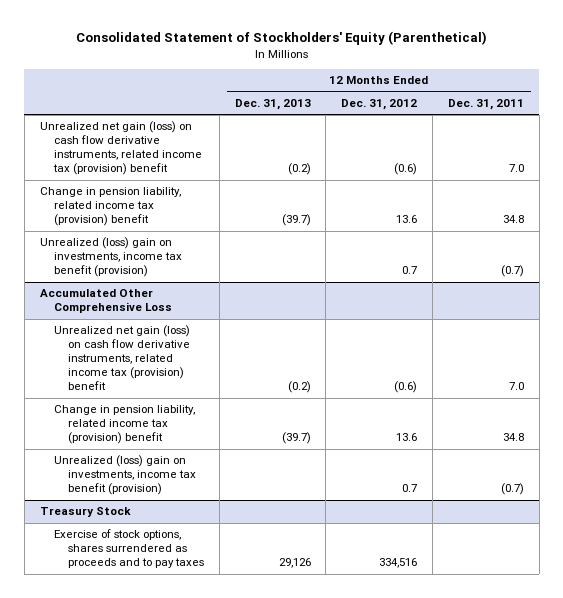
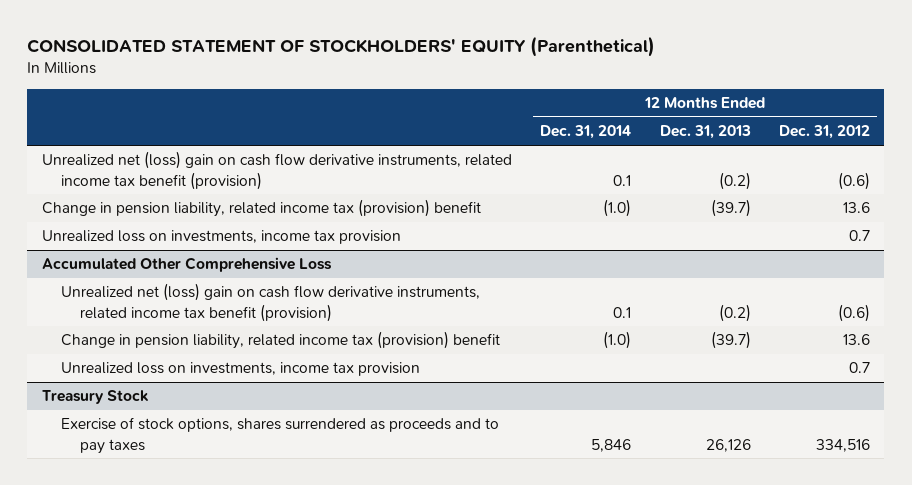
- Consolidated Statement of Stockholders' Equity (Parenthetical)
+ CONSOLIDATED STATEMENT OF STOCKHOLDERS' EQUITY (Parenthetical)
- | 12 Months Ended Dec. 31, 2013 | 12 Months Ended Dec. 31, 2012 | 12 Months Ended Dec. 31, 2011
+ | 12 Months Ended Dec. 31, 2014 | 12 Months Ended Dec. 31, 2013 | 12 Months Ended Dec. 31, 2012
- Unrealized net gain (loss) on cash flow derivative instruments, related income tax (provision) benefit | (0.2) | (0.6) | 7.0
+ Unrealized net (loss) gain on cash flow derivative instruments, related income tax benefit (provision) | 0.1 | (0.2) | (0.6)
- Unrealized (loss) gain on investments, income tax benefit (provision) | | 0.7 | (0.7)
+ Unrealized loss on investments, income tax provision | | | 0.7
@ Accumulated Other Comprehensive Loss
- Unrealized net gain (loss) on cash flow derivative instruments, related income tax (provision) benefit | (0.2) | (0.6) | 7.0
+ Unrealized net (loss) gain on cash flow derivative instruments, related income tax benefit (provision) | 0.1 | (0.2) | (0.6)
- Unrealized (loss) gain on investments, income tax benefit (provision) | | 0.7 | (0.7)
+ Unrealized loss on investments, income tax provision | | | 0.7
@ Treasury Stock
- Exercise of stock options, shares surrendered as proceeds and to pay taxes | 29,126 | 334,516 |
+ Exercise of stock options, shares surrendered as proceeds and to pay taxes | 5,846 | 26,126 | 334,516

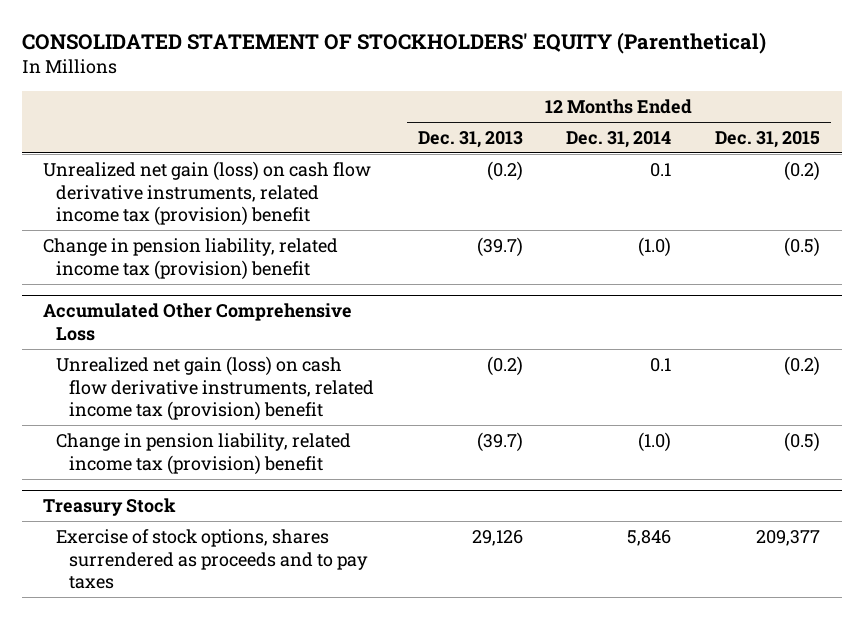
- | 12 Months Ended Dec. 31, 2014 | 12 Months Ended Dec. 31, 2013 | 12 Months Ended Dec. 31, 2012
+ | 12 Months Ended Dec. 31, 2013 | 12 Months Ended Dec. 31, 2014 | 12 Months Ended Dec. 31, 2015
- Unrealized net (loss) gain on cash flow derivative instruments, related income tax benefit (provision) | 0.1 | (0.2) | (0.6)
+ Unrealized net gain (loss) on cash flow derivative instruments, related income tax (provision) benefit | (0.2) | 0.1 | (0.2)
- Unrealized loss on investments, income tax provision | | | 0.7
@ Accumulated Other Comprehensive Loss
- Unrealized net (loss) gain on cash flow derivative instruments, related income tax benefit (provision) | 0.1 | (0.2) | (0.6)
+ Unrealized net gain (loss) on cash flow derivative instruments, related income tax (provision) benefit | (0.2) | 0.1 | (0.2)
- Unrealized loss on investments, income tax provision | | | 0.7
@ Treasury Stock
- Exercise of stock options, shares surrendered as proceeds and to pay taxes | 5,846 | 26,126 | 334,516
+ Exercise of stock options, shares surrendered as proceeds and to pay taxes | 29,126 | 5,846 | 209,377

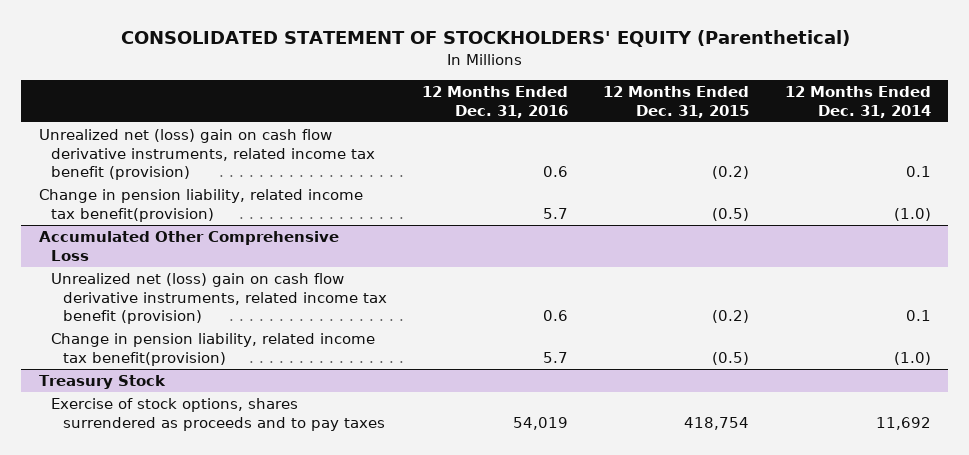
- | 12 Months Ended Dec. 31, 2013 | 12 Months Ended Dec. 31, 2014 | 12 Months Ended Dec. 31, 2015
+ | 12 Months Ended Dec. 31, 2016 | 12 Months Ended Dec. 31, 2015 | 12 Months Ended Dec. 31, 2014
- Unrealized net gain (loss) on cash flow derivative instruments, related income tax (provision) benefit | (0.2) | 0.1 | (0.2)
- Change in pension liability, related income tax (provision) benefit | (39.7) | (1.0) | (0.5)
+ Unrealized net (loss) gain on cash flow derivative instruments, related income tax benefit (provision) | 0.6 | (0.2) | 0.1
+ Change in pension liability, related income tax benefit(provision) | 5.7 | (0.5) | (1.0)
@ Accumulated Other Comprehensive Loss
- Unrealized net gain (loss) on cash flow derivative instruments, related income tax (provision) benefit | (0.2) | 0.1 | (0.2)
- Change in pension liability, related income tax (provision) benefit | (39.7) | (1.0) | (0.5)
+ Unrealized net (loss) gain on cash flow derivative instruments, related income tax benefit (provision) | 0.6 | (0.2) | 0.1
+ Change in pension liability, related income tax benefit(provision) | 5.7 | (0.5) | (1.0)
@ Treasury Stock
- Exercise of stock options, shares surrendered as proceeds and to pay taxes | 29,126 | 5,846 | 209,377
+ Exercise of stock options, shares surrendered as proceeds and to pay taxes | 54,019 | 418,754 | 11,692

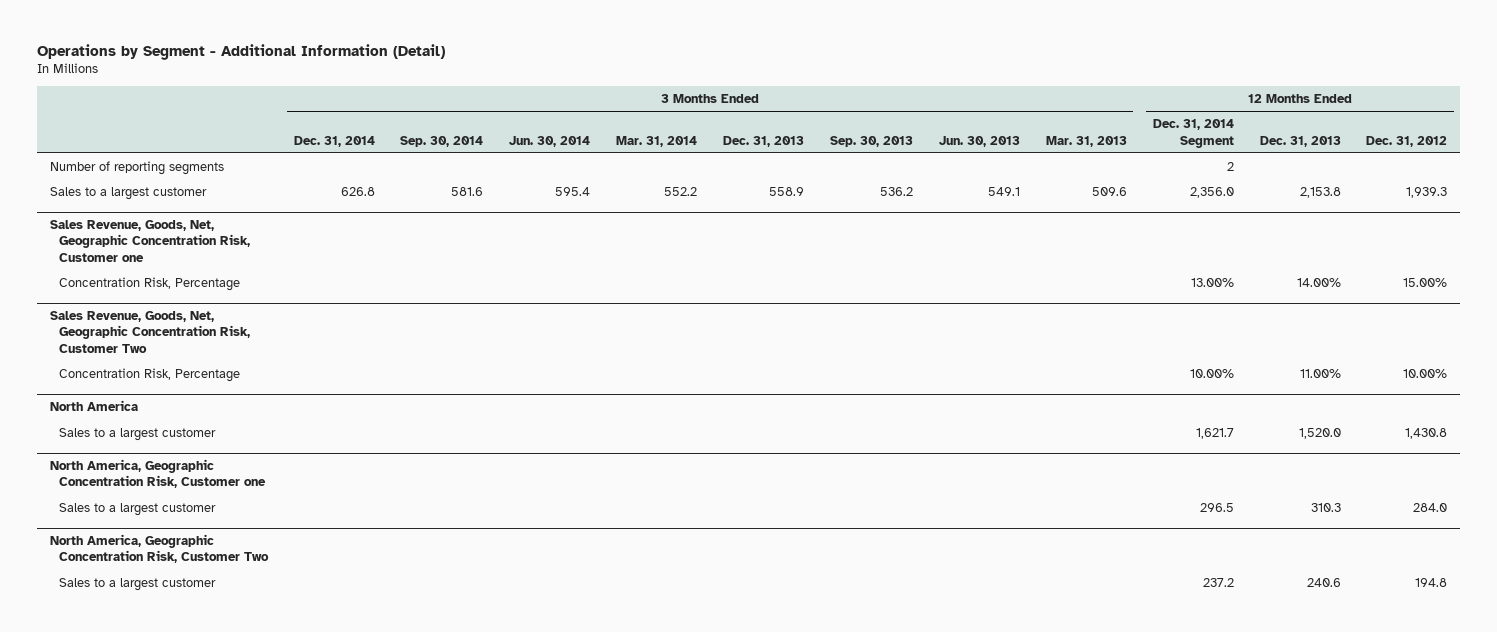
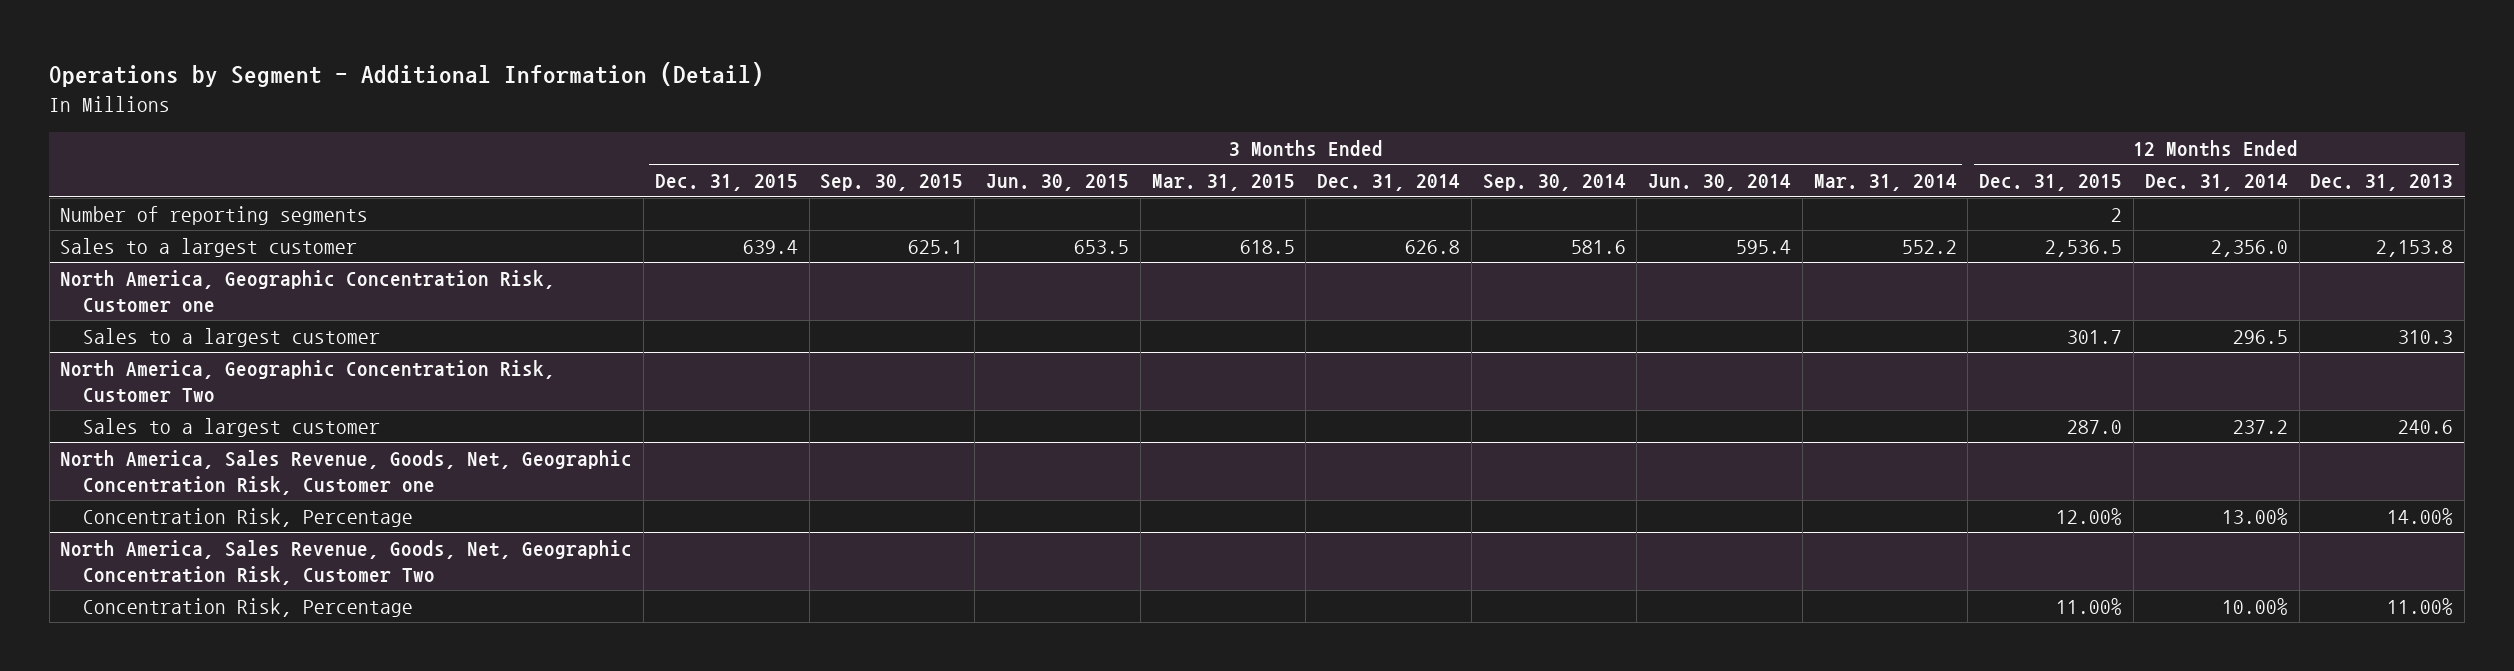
- | 3 Months Ended Dec. 31, 2014 | 3 Months Ended Sep. 30, 2014 | 3 Months Ended Jun. 30, 2014 | 3 Months Ended Mar. 31, 2014 | 3 Months Ended Dec. 31, 2013 | 3 Months Ended Sep. 30, 2013 | 3 Months Ended Jun. 30, 2013 | 3 Months Ended Mar. 31, 2013 | 12 Months Ended Dec. 31, 2014 Segment | 12 Months Ended Dec. 31, 2013 | 12 Months Ended Dec. 31, 2012
+ | 3 Months Ended Dec. 31, 2015 | 3 Months Ended Sep. 30, 2015 | 3 Months Ended Jun. 30, 2015 | 3 Months Ended Mar. 31, 2015 | 3 Months Ended Dec. 31, 2014 | 3 Months Ended Sep. 30, 2014 | 3 Months Ended Jun. 30, 2014 | 3 Months Ended Mar. 31, 2014 | 12 Months Ended Dec. 31, 2015 | 12 Months Ended Dec. 31, 2014 | 12 Months Ended Dec. 31, 2013
- Sales Revenue, Goods, Net, Geographic Concentration Risk, Customer one
- Concentration Risk, Percentage | | | | | | | | | 13.00% | 14.00% | 15.00%
- Sales Revenue, Goods, Net, Geographic Concentration Risk, Customer Two
- Concentration Risk, Percentage | | | | | | | | | 10.00% | 11.00% | 10.00%
- North America
- Sales to a largest customer | | | | | | | | | 1,621.7 | 1,520.0 | 1,430.8
+ North America, Sales Revenue, Goods, Net, Geographic Concentration Risk, Customer one
+ Concentration Risk, Percentage | | | | | | | | | 12.00% | 13.00% | 14.00%
+ North America, Sales Revenue, Goods, Net, Geographic Concentration Risk, Customer Two
+ Concentration Risk, Percentage | | | | | | | | | 11.00% | 10.00% | 11.00%

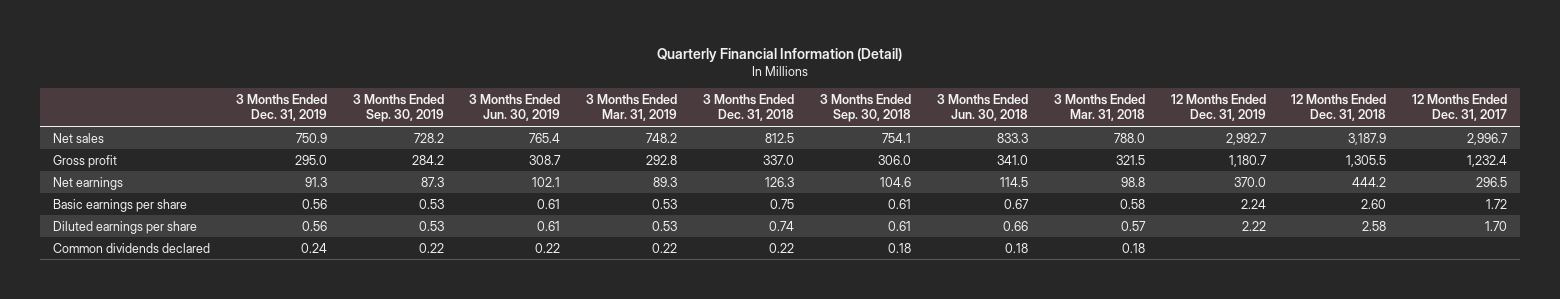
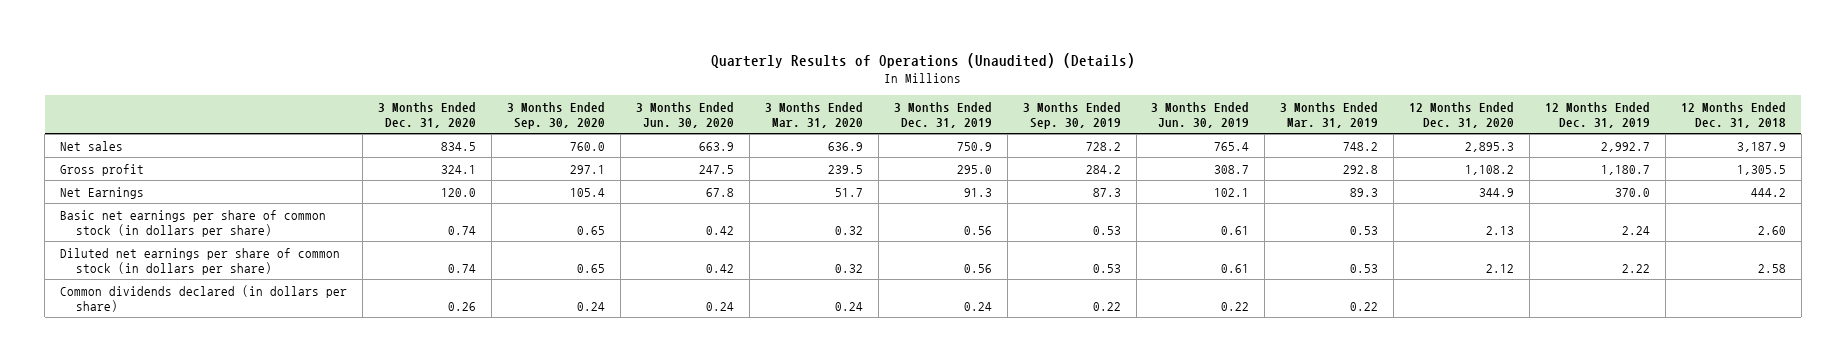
- Quarterly Financial Information (Detail)
+ Quarterly Results of Operations (Unaudited) (Details)
- | 3 Months Ended Dec. 31, 2019 | 3 Months Ended Sep. 30, 2019 | 3 Months Ended Jun. 30, 2019 | 3 Months Ended Mar. 31, 2019 | 3 Months Ended Dec. 31, 2018 | 3 Months Ended Sep. 30, 2018 | 3 Months Ended Jun. 30, 2018 | 3 Months Ended Mar. 31, 2018 | 12 Months Ended Dec. 31, 2019 | 12 Months Ended Dec. 31, 2018 | 12 Months Ended Dec. 31, 2017
+ | 3 Months Ended Dec. 31, 2020 | 3 Months Ended Sep. 30, 2020 | 3 Months Ended Jun. 30, 2020 | 3 Months Ended Mar. 31, 2020 | 3 Months Ended Dec. 31, 2019 | 3 Months Ended Sep. 30, 2019 | 3 Months Ended Jun. 30, 2019 | 3 Months Ended Mar. 31, 2019 | 12 Months Ended Dec. 31, 2020 | 12 Months Ended Dec. 31, 2019 | 12 Months Ended Dec. 31, 2018
- Net earnings | 91.3 | 87.3 | 102.1 | 89.3 | 126.3 | 104.6 | 114.5 | 98.8 | 370.0 | 444.2 | 296.5
- Basic earnings per share | 0.56 | 0.53 | 0.61 | 0.53 | 0.75 | 0.61 | 0.67 | 0.58 | 2.24 | 2.60 | 1.72
- Diluted earnings per share | 0.56 | 0.53 | 0.61 | 0.53 | 0.74 | 0.61 | 0.66 | 0.57 | 2.22 | 2.58 | 1.70
- Common dividends declared | 0.24 | 0.22 | 0.22 | 0.22 | 0.22 | 0.18 | 0.18 | 0.18 | | |
+ Net Earnings | 120.0 | 105.4 | 67.8 | 51.7 | 91.3 | 87.3 | 102.1 | 89.3 | 344.9 | 370.0 | 444.2
+ Basic net earnings per share of common stock (in dollars per share) | 0.74 | 0.65 | 0.42 | 0.32 | 0.56 | 0.53 | 0.61 | 0.53 | 2.13 | 2.24 | 2.60
+ Diluted net earnings per share of common stock (in dollars per share) | 0.74 | 0.65 | 0.42 | 0.32 | 0.56 | 0.53 | 0.61 | 0.53 | 2.12 | 2.22 | 2.58
+ Common dividends declared (in dollars per share) | 0.26 | 0.24 | 0.24 | 0.24 | 0.24 | 0.22 | 0.22 | 0.22 | | |

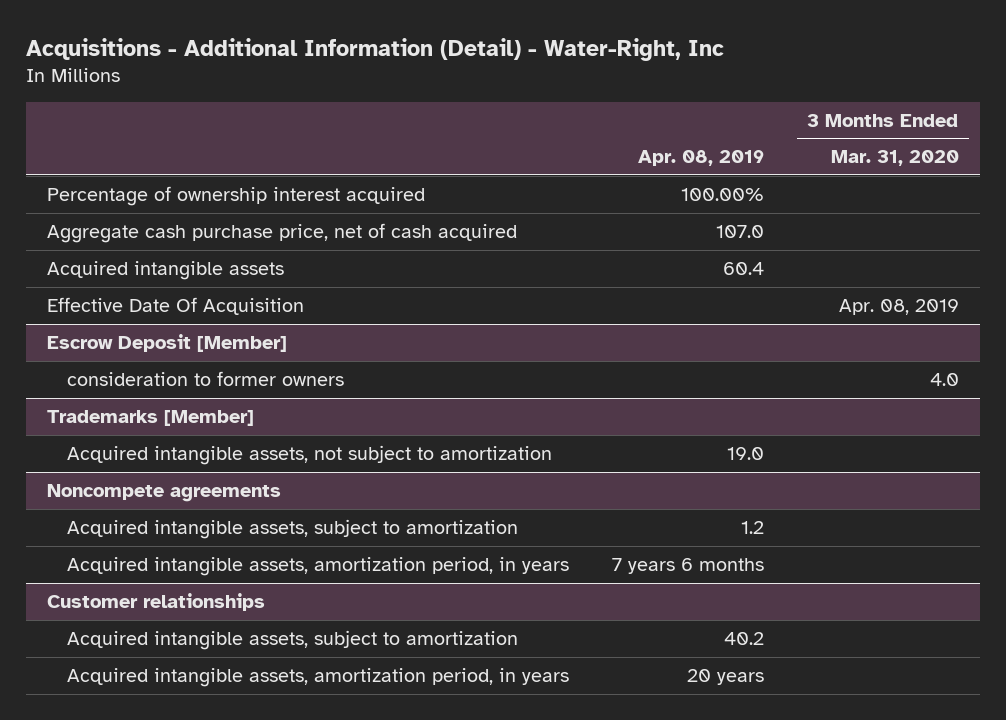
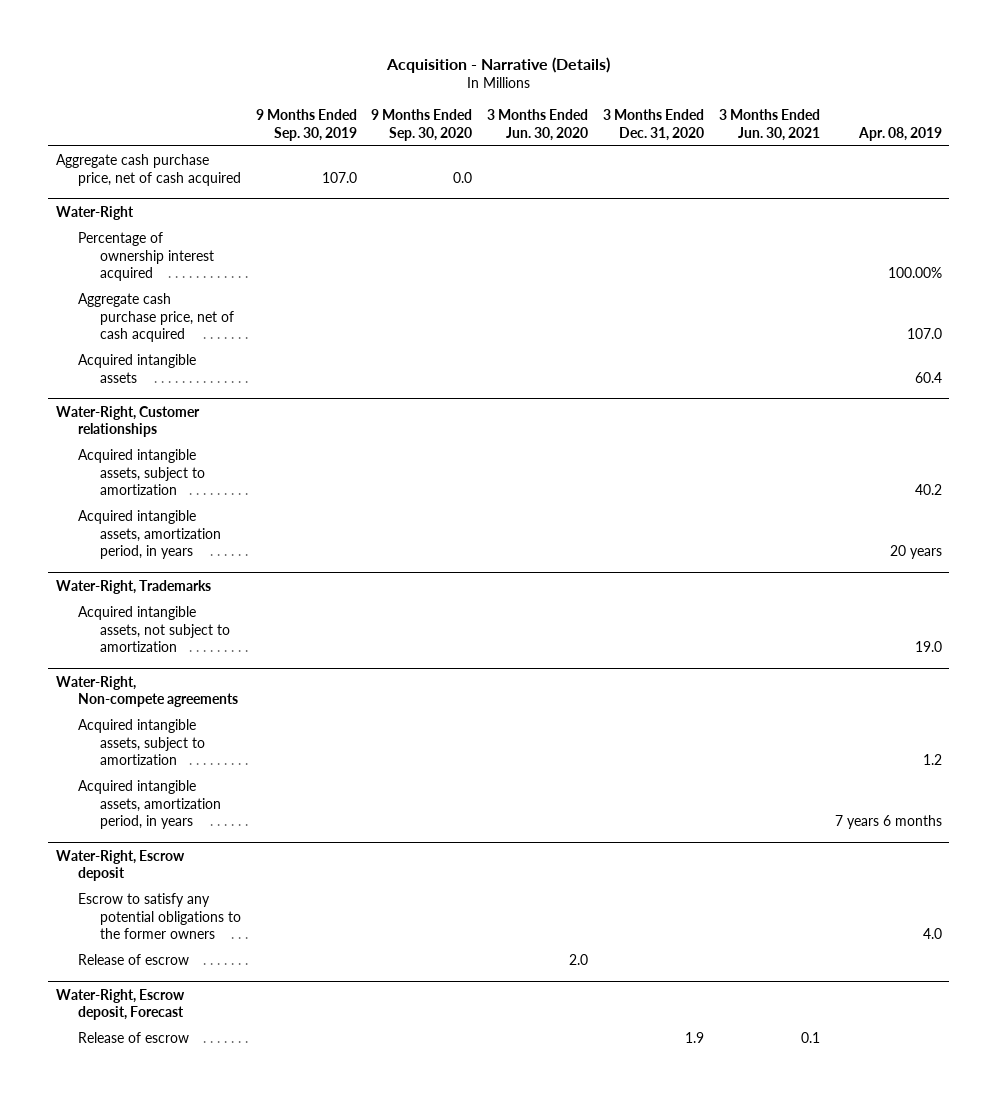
- Acquisitions - Additional Information (Detail) - Water-Right, Inc
+ Acquisition - Narrative (Details)
- | Apr. 08, 2019 | 3 Months Ended Mar. 31, 2020
+ | 9 Months Ended Sep. 30, 2019 | 9 Months Ended Sep. 30, 2020 | 3 Months Ended Jun. 30, 2020 | 3 Months Ended Dec. 31, 2020 | 3 Months Ended Jun. 30, 2021 | Apr. 08, 2019
+ Aggregate cash purchase price, net of cash acquired | 107.0 | 0.0 | | | |
+ Water-Right
- Effective Date Of Acquisition | | Apr. 08, 2019
- Escrow Deposit [Member]
- consideration to former owners | | 4.0
- Trademarks [Member]
+ Water-Right, Customer relationships
+ Acquired intangible assets, subject to amortization | | | | | | 40.2
+ Acquired intangible assets, amortization period, in years | | | | | | 20 years
+ Water-Right, Trademarks
- Noncompete agreements
+ Water-Right, Non-compete agreements
- Customer relationships
- Acquired intangible assets, subject to amortization | 40.2 |
- Acquired intangible assets, amortization period, in years | 20 years |
+ Water-Right, Escrow deposit
+ Escrow to satisfy any potential obligations to the former owners | | | | | | 4.0
+ Release of escrow | | | 2.0 | | |
+ Water-Right, Escrow deposit, Forecast
+ Release of escrow | | | | 1.9 | 0.1 |

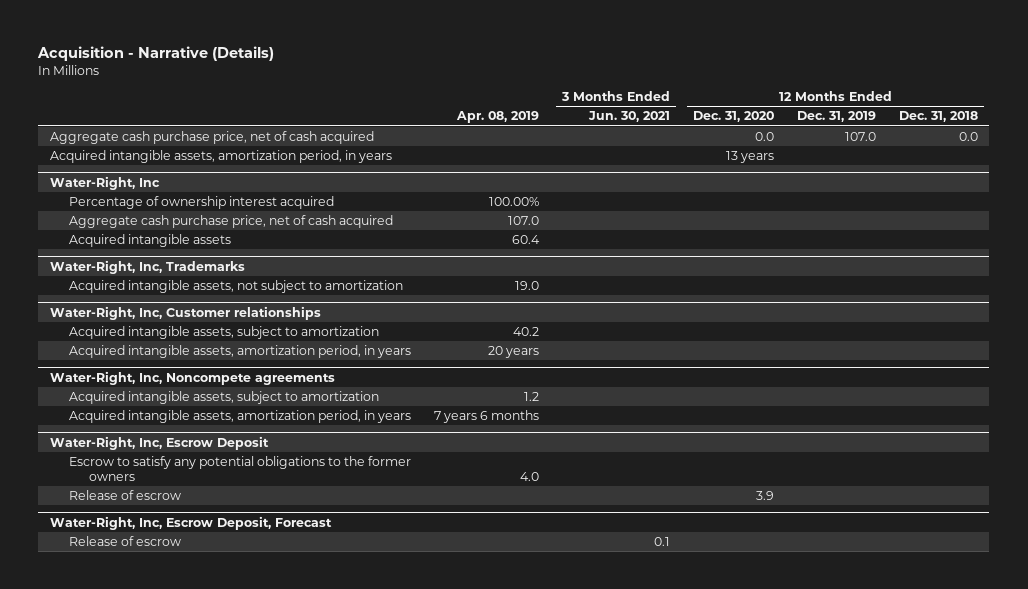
- | 9 Months Ended Sep. 30, 2019 | 9 Months Ended Sep. 30, 2020 | 3 Months Ended Jun. 30, 2020 | 3 Months Ended Dec. 31, 2020 | 3 Months Ended Jun. 30, 2021 | Apr. 08, 2019
+ | Apr. 08, 2019 | 3 Months Ended Jun. 30, 2021 | 12 Months Ended Dec. 31, 2020 | 12 Months Ended Dec. 31, 2019 | 12 Months Ended Dec. 31, 2018
- Water-Right
+ Acquired intangible assets, amortization period, in years | | | 13 years | |
+ Water-Right, Inc
- Water-Right, Customer relationships
+ Water-Right, Inc, Trademarks
+ Acquired intangible assets, not subject to amortization | 19.0 | | | |
+ Water-Right, Inc, Customer relationships
- Water-Right, Trademarks
- Acquired intangible assets, not subject to amortization | | | | | | 19.0
- Water-Right, Non-compete agreements
+ Water-Right, Inc, Noncompete agreements
- Water-Right, Escrow deposit
+ Water-Right, Inc, Escrow Deposit
- Water-Right, Escrow deposit, Forecast
+ Water-Right, Inc, Escrow Deposit, Forecast

